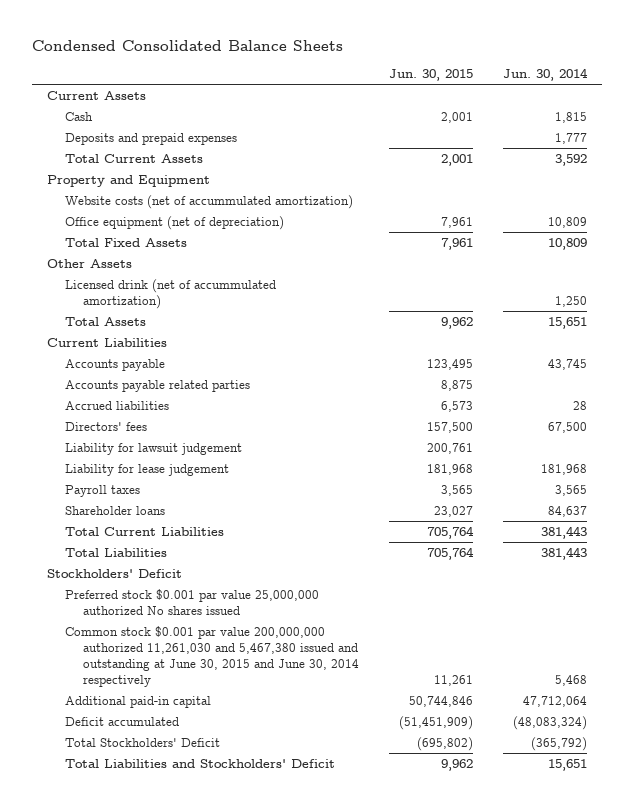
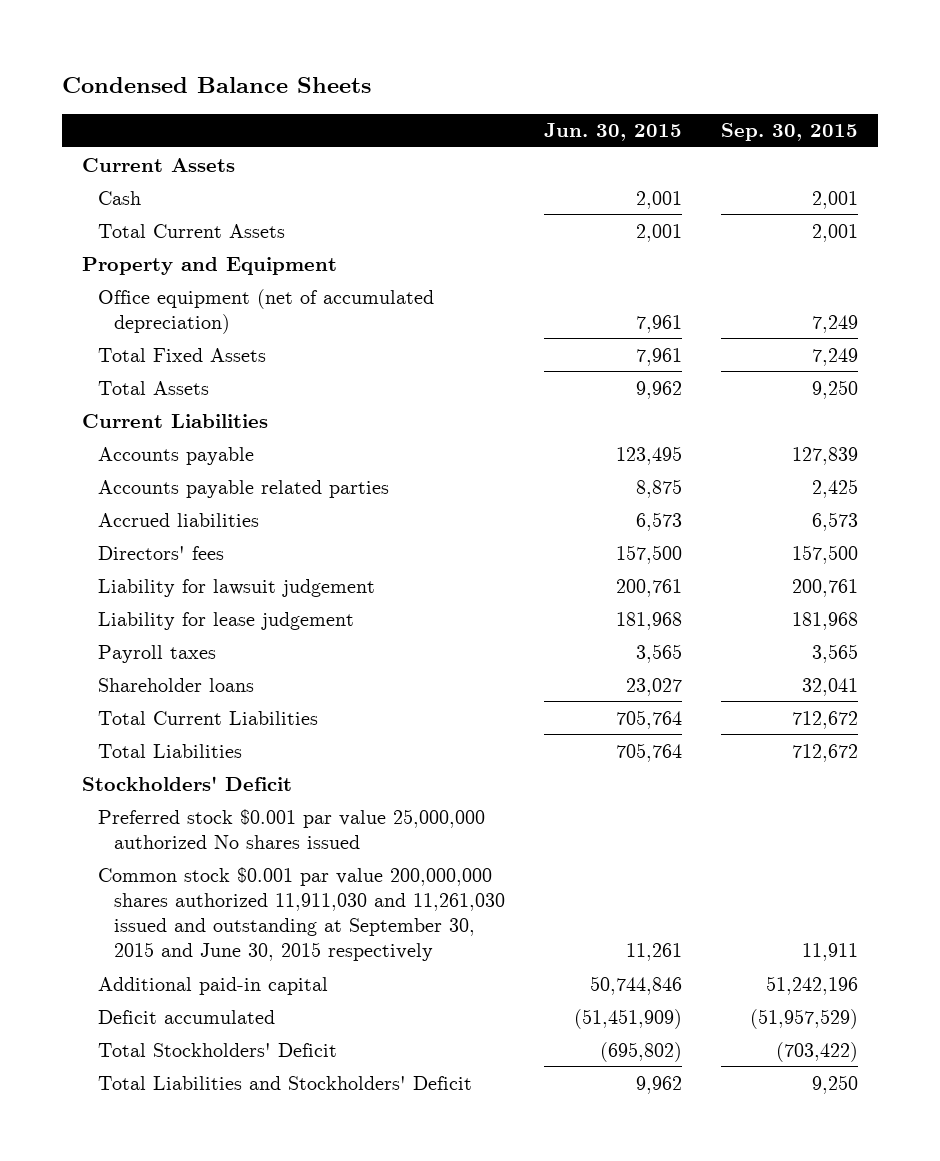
- Condensed Consolidated Balance Sheets
+ Condensed Balance Sheets
- | Jun. 30, 2015 | Jun. 30, 2014
+ | Jun. 30, 2015 | Sep. 30, 2015
- Deposits and prepaid expenses | | 1,777
- Website costs (net of accummulated amortization)
- Office equipment (net of depreciation) | 7,961 | 10,809
+ Office equipment (net of accumulated depreciation) | 7,961 | 7,249
- Other Assets
- Licensed drink (net of accummulated amortization) | | 1,250
- Common stock $0.001 par value 200,000,000 authorized 11,261,030 and 5,467,380 issued and outstanding at June 30, 2015 and June 30, 2014 respectively | 11,261 | 5,468
+ Common stock $0.001 par value 200,000,000 shares authorized 11,911,030 and 11,261,030 issued and outstanding at September 30, 2015 and June 30, 2015 respectively | 11,261 | 11,911

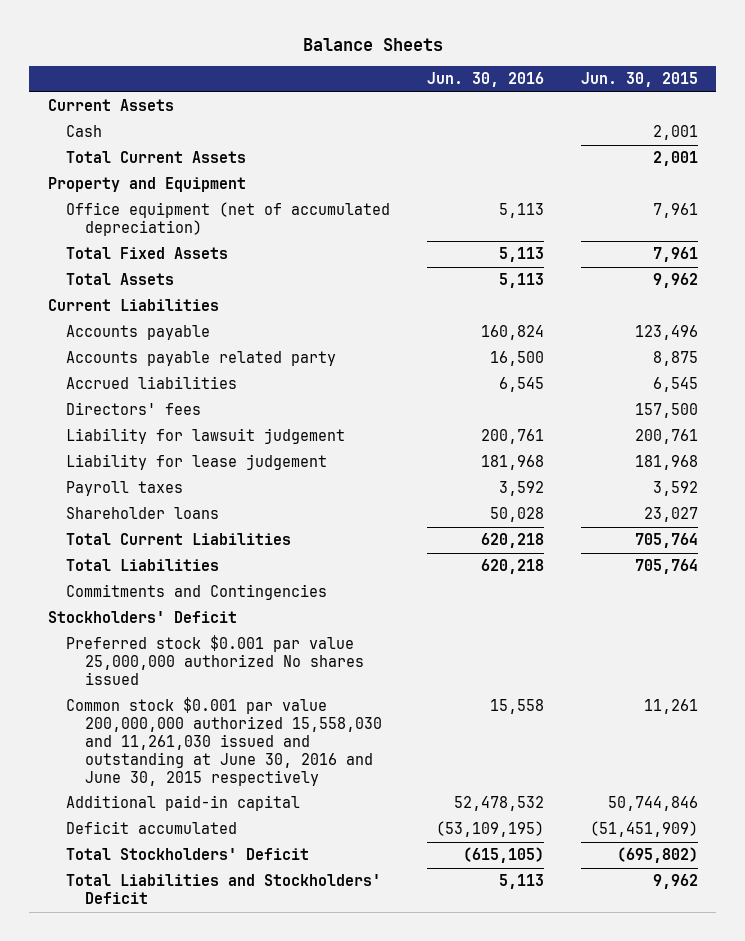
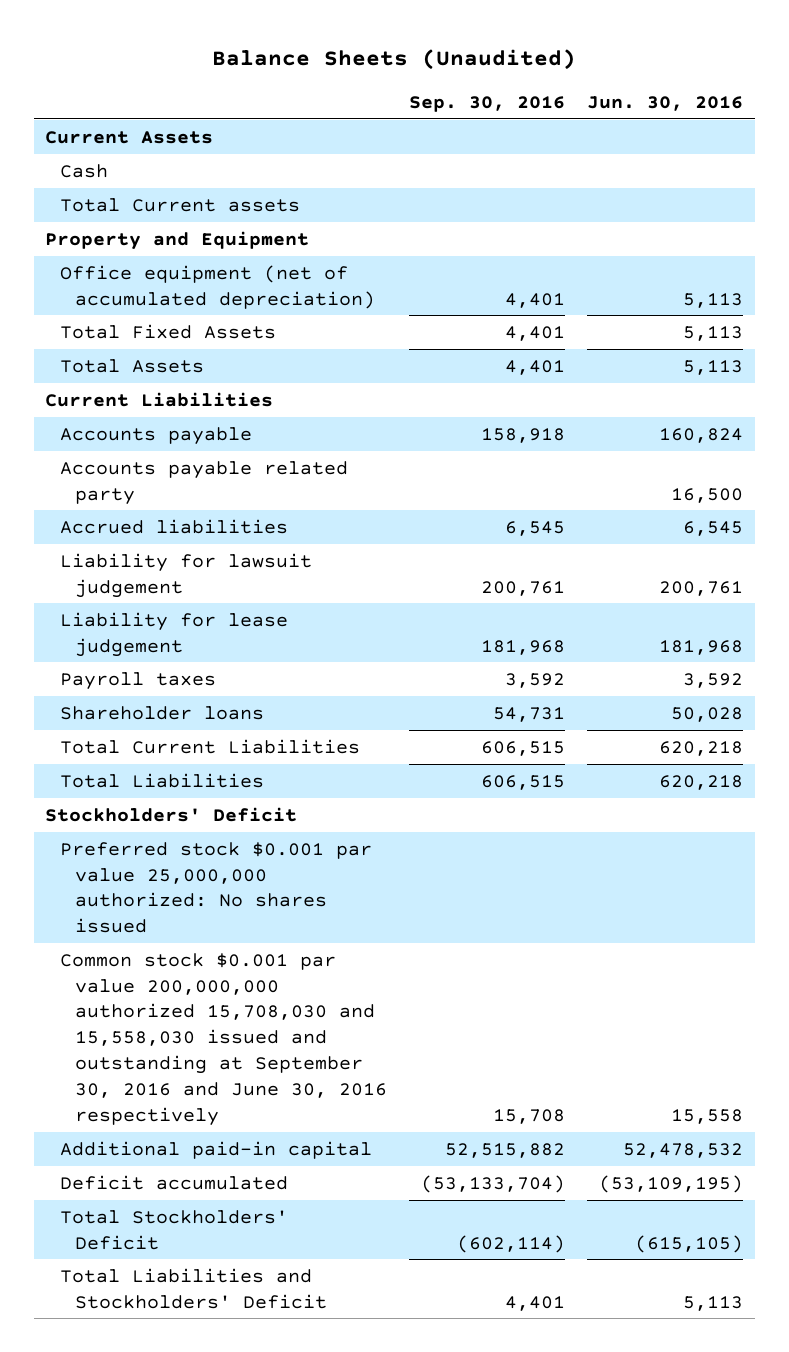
- Balance Sheets
+ Balance Sheets (Unaudited)
- | Jun. 30, 2016 | Jun. 30, 2015
+ | Sep. 30, 2016 | Jun. 30, 2016
- Total Current Assets | | 2,001
+ Total Current assets
- Directors' fees | | 157,500
- Commitments and Contingencies
- Preferred stock $0.001 par value 25,000,000 authorized No shares issued
- Common stock $0.001 par value 200,000,000 authorized 15,558,030 and 11,261,030 issued and outstanding at June 30, 2016 and June 30, 2015 respectively | 15,558 | 11,261
+ Preferred stock $0.001 par value 25,000,000 authorized: No shares issued
+ Common stock $0.001 par value 200,000,000 authorized 15,708,030 and 15,558,030 issued and outstanding at September 30, 2016 and June 30, 2016 respectively | 15,708 | 15,558

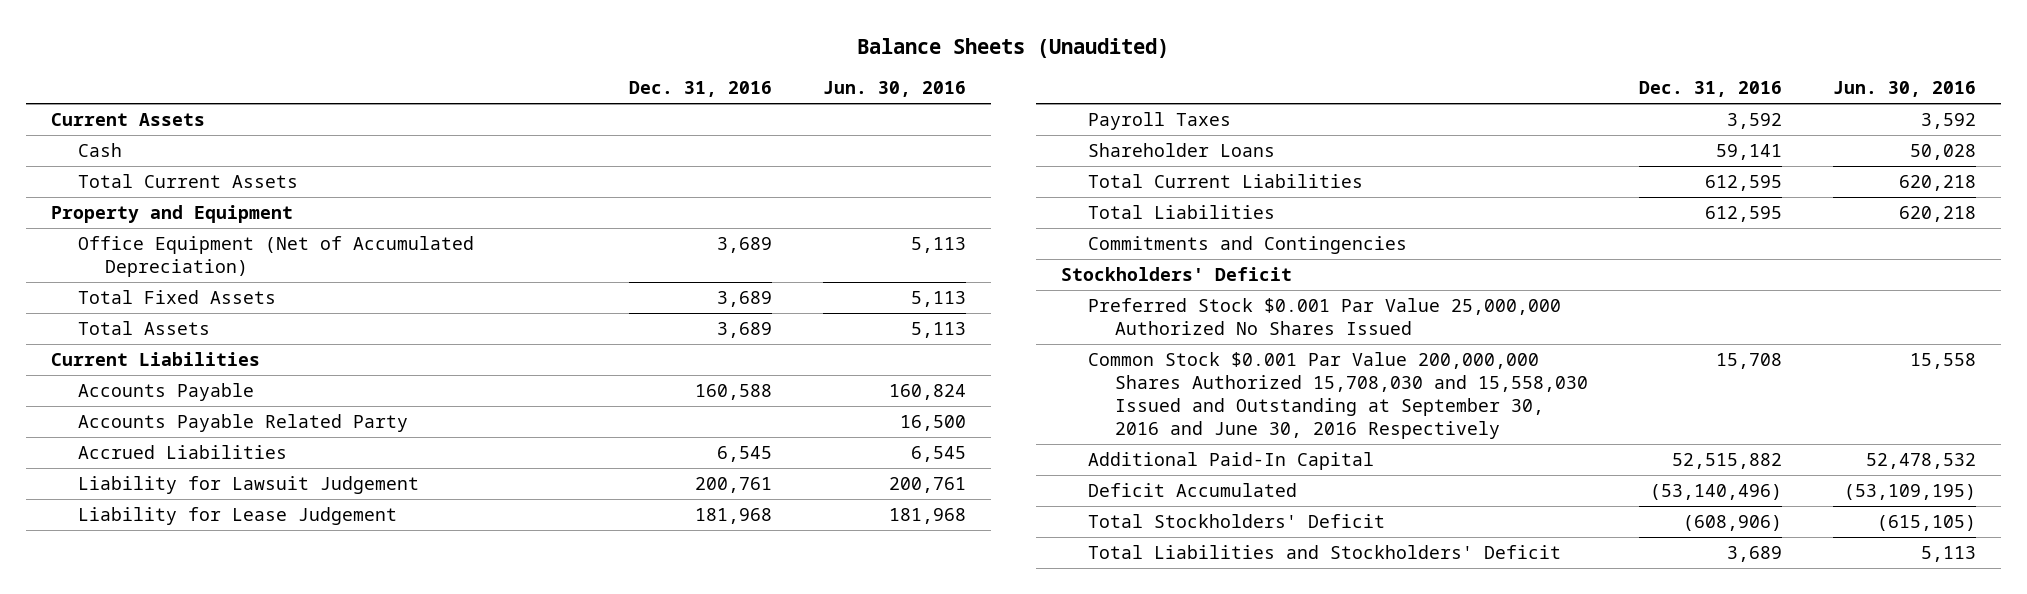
- | Sep. 30, 2016 | Jun. 30, 2016
+ | Dec. 31, 2016 | Jun. 30, 2016
- Total Current assets
+ Total Current Assets
- Office equipment (net of accumulated depreciation) | 4,401 | 5,113
+ Office Equipment (Net of Accumulated Depreciation) | 3,689 | 5,113
- Accounts payable | 158,918 | 160,824
- Accounts payable related party | | 16,500
- Accrued liabilities | 6,545 | 6,545
- Liability for lawsuit judgement | 200,761 | 200,761
- Liability for lease judgement | 181,968 | 181,968
- Payroll taxes | 3,592 | 3,592
- Shareholder loans | 54,731 | 50,028
+ Accounts Payable | 160,588 | 160,824
+ Accounts Payable Related Party | | 16,500
+ Accrued Liabilities | 6,545 | 6,545
+ Liability for Lawsuit Judgement | 200,761 | 200,761
+ Liability for Lease Judgement | 181,968 | 181,968
+ Payroll Taxes | 3,592 | 3,592
+ Shareholder Loans | 59,141 | 50,028
+ Commitments and Contingencies
- Preferred stock $0.001 par value 25,000,000 authorized: No shares issued
- Common stock $0.001 par value 200,000,000 authorized 15,708,030 and 15,558,030 issued and outstanding at September 30, 2016 and June 30, 2016 respectively | 15,708 | 15,558
- Additional paid-in capital | 52,515,882 | 52,478,532
- Deficit accumulated | (53,133,704) | (53,109,195)
+ Preferred Stock $0.001 Par Value 25,000,000 Authorized No Shares Issued
+ Common Stock $0.001 Par Value 200,000,000 Shares Authorized 15,708,030 and 15,558,030 Issued and Outstanding at September 30, 2016 and June 30, 2016 Respectively | 15,708 | 15,558
+ Additional Paid-In Capital | 52,515,882 | 52,478,532
+ Deficit Accumulated | (53,140,496) | (53,109,195)

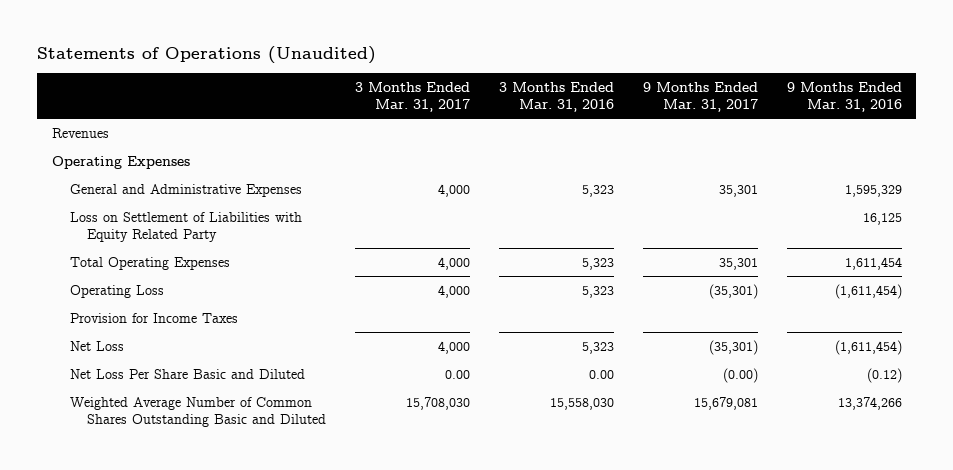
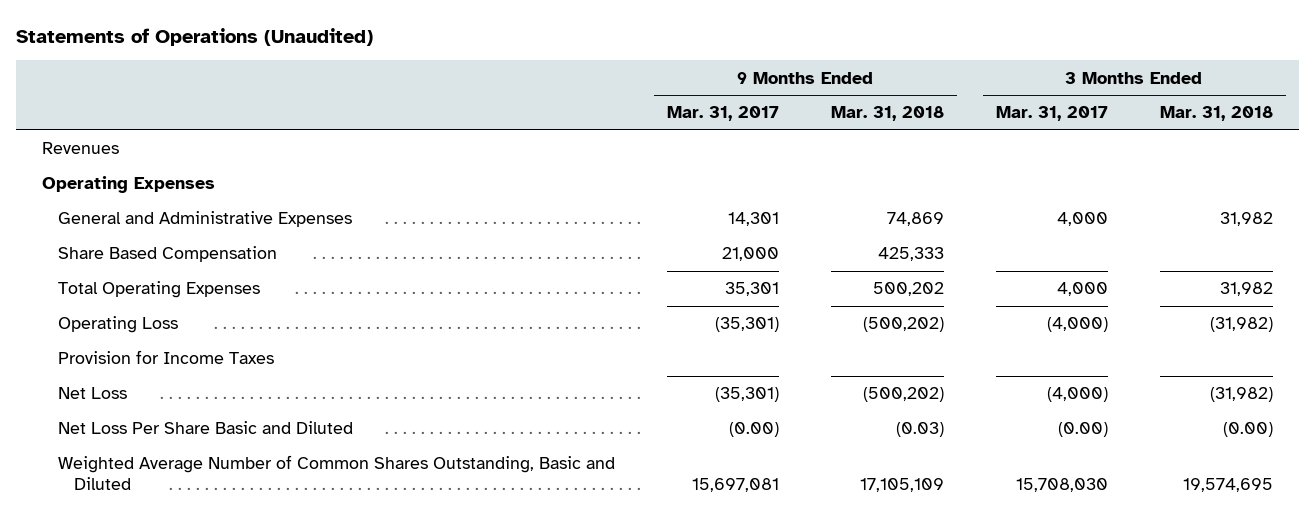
- | 3 Months Ended Mar. 31, 2017 | 3 Months Ended Mar. 31, 2016 | 9 Months Ended Mar. 31, 2017 | 9 Months Ended Mar. 31, 2016
+ | 9 Months Ended Mar. 31, 2017 | 9 Months Ended Mar. 31, 2018 | 3 Months Ended Mar. 31, 2017 | 3 Months Ended Mar. 31, 2018
- General and Administrative Expenses | 4,000 | 5,323 | 35,301 | 1,595,329
- Loss on Settlement of Liabilities with Equity Related Party | | | | 16,125
+ General and Administrative Expenses | 14,301 | 74,869 | 4,000 | 31,982
+ Share Based Compensation | 21,000 | 425,333 | |
- Operating Loss | 4,000 | 5,323 | (35,301) | (1,611,454)
+ Operating Loss | (35,301) | (500,202) | (4,000) | (31,982)
- Net Loss | 4,000 | 5,323 | (35,301) | (1,611,454)
- Net Loss Per Share Basic and Diluted | 0.00 | 0.00 | (0.00) | (0.12)
- Weighted Average Number of Common Shares Outstanding Basic and Diluted | 15,708,030 | 15,558,030 | 15,679,081 | 13,374,266
+ Net Loss | (35,301) | (500,202) | (4,000) | (31,982)
+ Net Loss Per Share Basic and Diluted | (0.00) | (0.03) | (0.00) | (0.00)
+ Weighted Average Number of Common Shares Outstanding, Basic and Diluted | 15,697,081 | 17,105,109 | 15,708,030 | 19,574,695

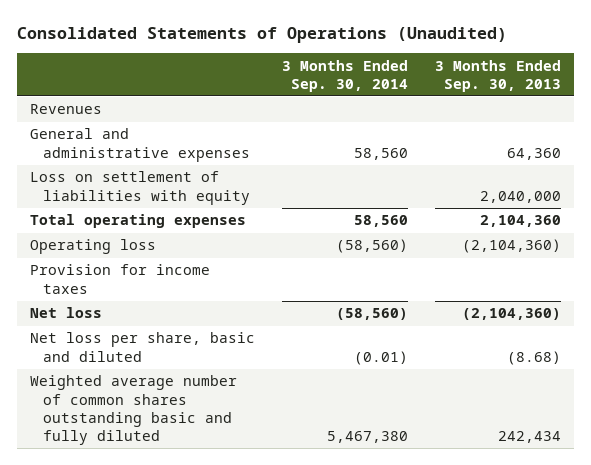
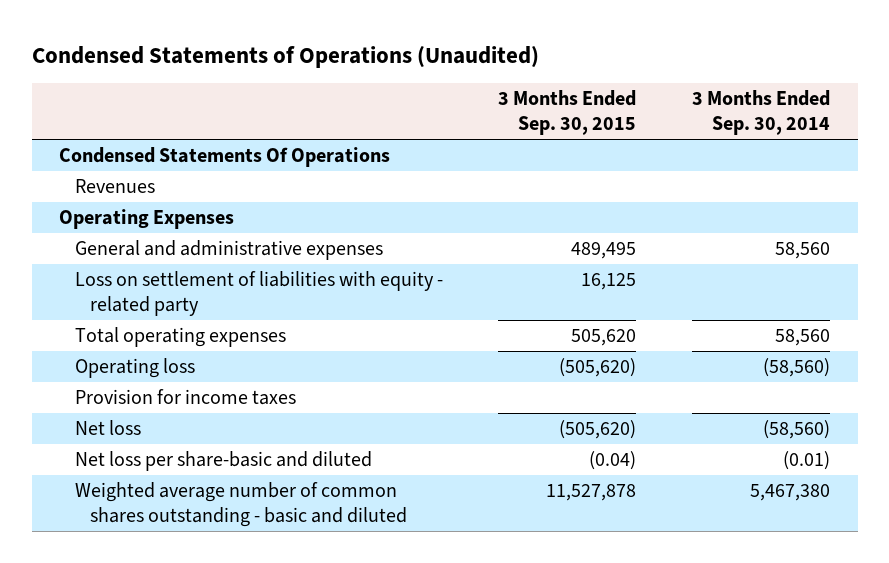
- Consolidated Statements of Operations (Unaudited)
+ Condensed Statements of Operations (Unaudited)
- | 3 Months Ended Sep. 30, 2014 | 3 Months Ended Sep. 30, 2013
+ | 3 Months Ended Sep. 30, 2015 | 3 Months Ended Sep. 30, 2014
+ Condensed Statements Of Operations
+ Operating Expenses
- Loss on settlement of liabilities with equity | | 2,040,000
+ Loss on settlement of liabilities with equity - related party | 16,125 |
- Net loss per share, basic and diluted | (0.01) | (8.68)
- Weighted average number of common shares outstanding basic and fully diluted | 5,467,380 | 242,434
+ Net loss per share-basic and diluted | (0.04) | (0.01)
+ Weighted average number of common shares outstanding - basic and diluted | 11,527,878 | 5,467,380

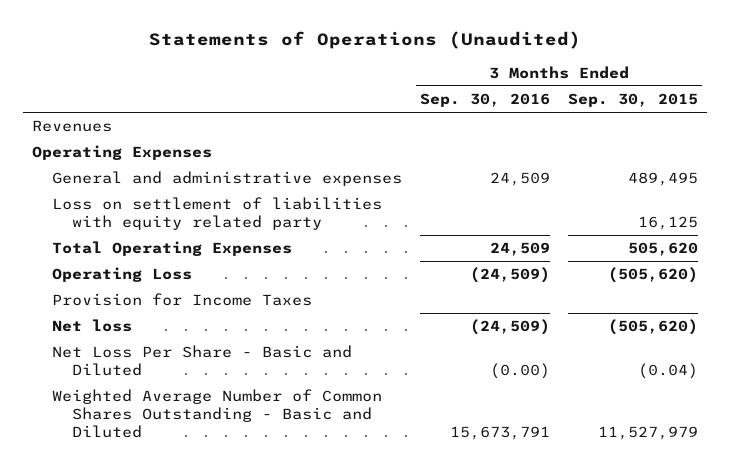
- Condensed Statements of Operations (Unaudited)
+ Statements of Operations (Unaudited)
- | 3 Months Ended Sep. 30, 2015 | 3 Months Ended Sep. 30, 2014
+ | 3 Months Ended Sep. 30, 2016 | 3 Months Ended Sep. 30, 2015
- Condensed Statements Of Operations
- Loss on settlement of liabilities with equity - related party | 16,125 |
- Total operating expenses | 505,620 | 58,560
- Operating loss | (505,620) | (58,560)
- Provision for income taxes
+ Loss on settlement of liabilities with equity related party | | 16,125
+ Total Operating Expenses | 24,509 | 505,620
+ Operating Loss | (24,509) | (505,620)
+ Provision for Income Taxes
- Net loss per share-basic and diluted | (0.04) | (0.01)
- Weighted average number of common shares outstanding - basic and diluted | 11,527,878 | 5,467,380
+ Net Loss Per Share - Basic and Diluted | (0.00) | (0.04)
+ Weighted Average Number of Common Shares Outstanding - Basic and Diluted | 15,673,791 | 11,527,979

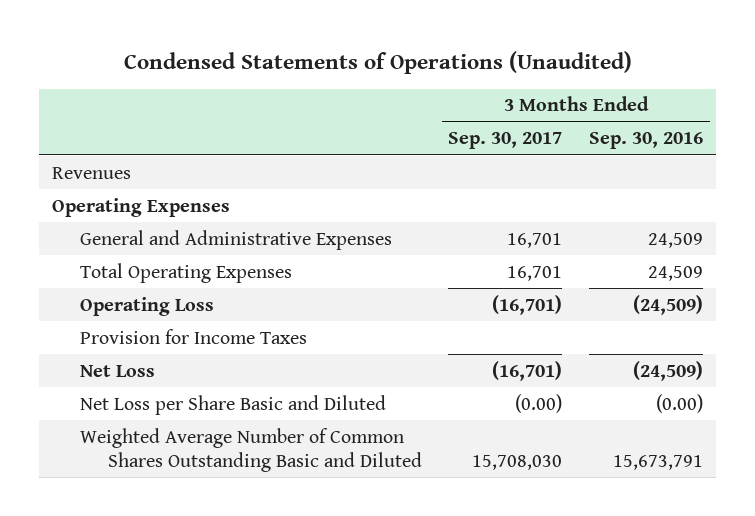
- Statements of Operations (Unaudited)
+ Condensed Statements of Operations (Unaudited)
- | 3 Months Ended Sep. 30, 2016 | 3 Months Ended Sep. 30, 2015
+ | 3 Months Ended Sep. 30, 2017 | 3 Months Ended Sep. 30, 2016
- General and administrative expenses | 24,509 | 489,495
- Loss on settlement of liabilities with equity related party | | 16,125
+ General and Administrative Expenses | 16,701 | 24,509
- Net loss | (24,509) | (505,620)
- Net Loss Per Share - Basic and Diluted | (0.00) | (0.04)
- Weighted Average Number of Common Shares Outstanding - Basic and Diluted | 15,673,791 | 11,527,979
+ Net Loss | (16,701) | (24,509)
+ Net Loss per Share Basic and Diluted | (0.00) | (0.00)
+ Weighted Average Number of Common Shares Outstanding Basic and Diluted | 15,708,030 | 15,673,791

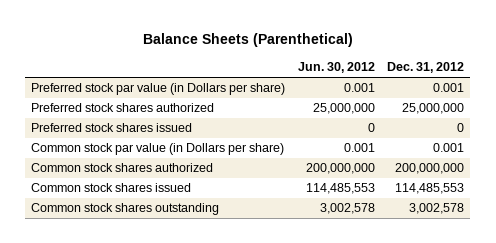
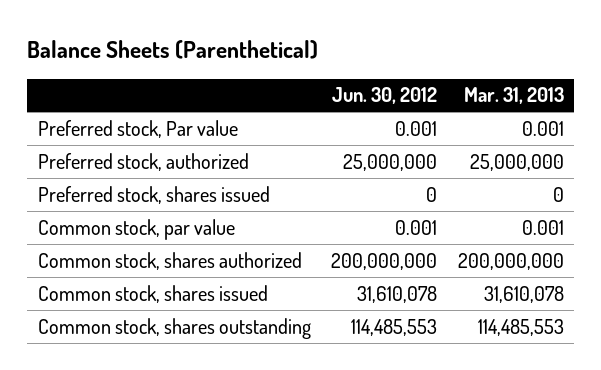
- | Jun. 30, 2012 | Dec. 31, 2012
+ | Jun. 30, 2012 | Mar. 31, 2013
- Preferred stock par value (in Dollars per share) | 0.001 | 0.001
- Preferred stock shares authorized | 25,000,000 | 25,000,000
- Preferred stock shares issued | 0 | 0
- Common stock par value (in Dollars per share) | 0.001 | 0.001
- Common stock shares authorized | 200,000,000 | 200,000,000
- Common stock shares issued | 114,485,553 | 114,485,553
- Common stock shares outstanding | 3,002,578 | 3,002,578
+ Preferred stock, Par value | 0.001 | 0.001
+ Preferred stock, authorized | 25,000,000 | 25,000,000
+ Preferred stock, shares issued | 0 | 0
+ Common stock, par value | 0.001 | 0.001
+ Common stock, shares authorized | 200,000,000 | 200,000,000
+ Common stock, shares issued | 31,610,078 | 31,610,078
+ Common stock, shares outstanding | 114,485,553 | 114,485,553

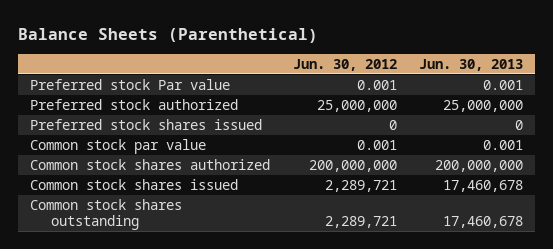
- | Jun. 30, 2012 | Mar. 31, 2013
+ | Jun. 30, 2012 | Jun. 30, 2013
- Preferred stock, Par value | 0.001 | 0.001
- Preferred stock, authorized | 25,000,000 | 25,000,000
- Preferred stock, shares issued | 0 | 0
- Common stock, par value | 0.001 | 0.001
- Common stock, shares authorized | 200,000,000 | 200,000,000
- Common stock, shares issued | 31,610,078 | 31,610,078
- Common stock, shares outstanding | 114,485,553 | 114,485,553
+ Preferred stock Par value | 0.001 | 0.001
+ Preferred stock authorized | 25,000,000 | 25,000,000
+ Preferred stock shares issued | 0 | 0
+ Common stock par value | 0.001 | 0.001
+ Common stock shares authorized | 200,000,000 | 200,000,000
+ Common stock shares issued | 2,289,721 | 17,460,678
+ Common stock shares outstanding | 2,289,721 | 17,460,678

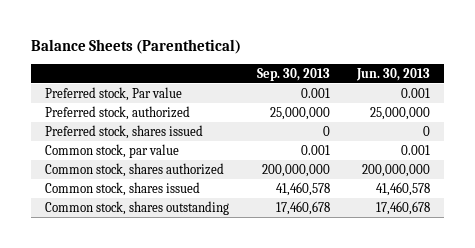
- | Jun. 30, 2012 | Jun. 30, 2013
+ | Sep. 30, 2013 | Jun. 30, 2013
- Preferred stock Par value | 0.001 | 0.001
- Preferred stock authorized | 25,000,000 | 25,000,000
- Preferred stock shares issued | 0 | 0
- Common stock par value | 0.001 | 0.001
- Common stock shares authorized | 200,000,000 | 200,000,000
- Common stock shares issued | 2,289,721 | 17,460,678
- Common stock shares outstanding | 2,289,721 | 17,460,678
+ Preferred stock, Par value | 0.001 | 0.001
+ Preferred stock, authorized | 25,000,000 | 25,000,000
+ Preferred stock, shares issued | 0 | 0
+ Common stock, par value | 0.001 | 0.001
+ Common stock, shares authorized | 200,000,000 | 200,000,000
+ Common stock, shares issued | 41,460,578 | 41,460,578
+ Common stock, shares outstanding | 17,460,678 | 17,460,678

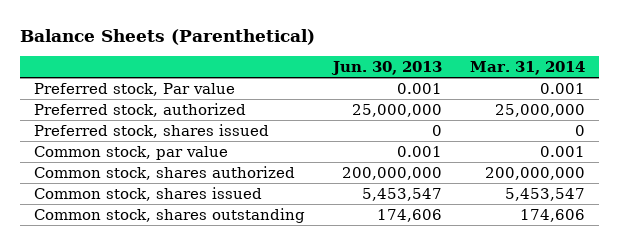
- | Sep. 30, 2013 | Jun. 30, 2013
+ | Jun. 30, 2013 | Mar. 31, 2014
- Common stock, shares issued | 41,460,578 | 41,460,578
- Common stock, shares outstanding | 17,460,678 | 17,460,678
+ Common stock, shares issued | 5,453,547 | 5,453,547
+ Common stock, shares outstanding | 174,606 | 174,606

